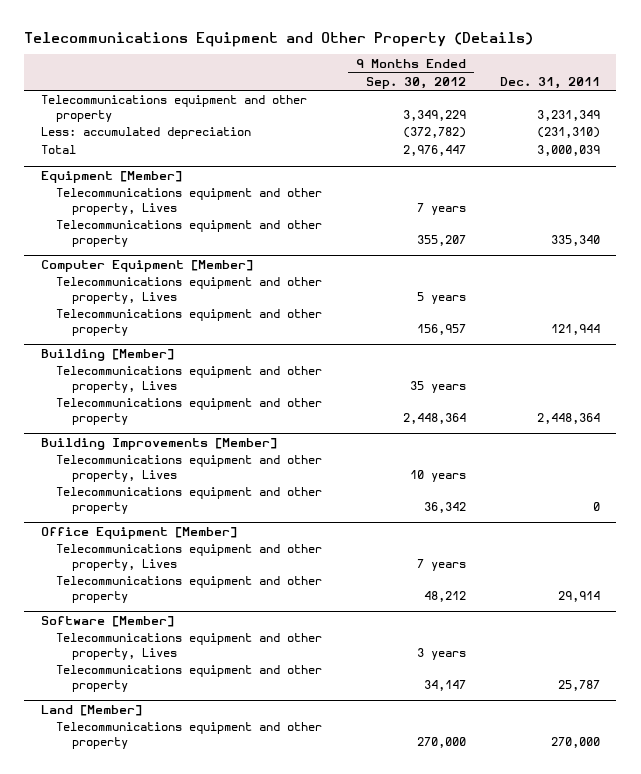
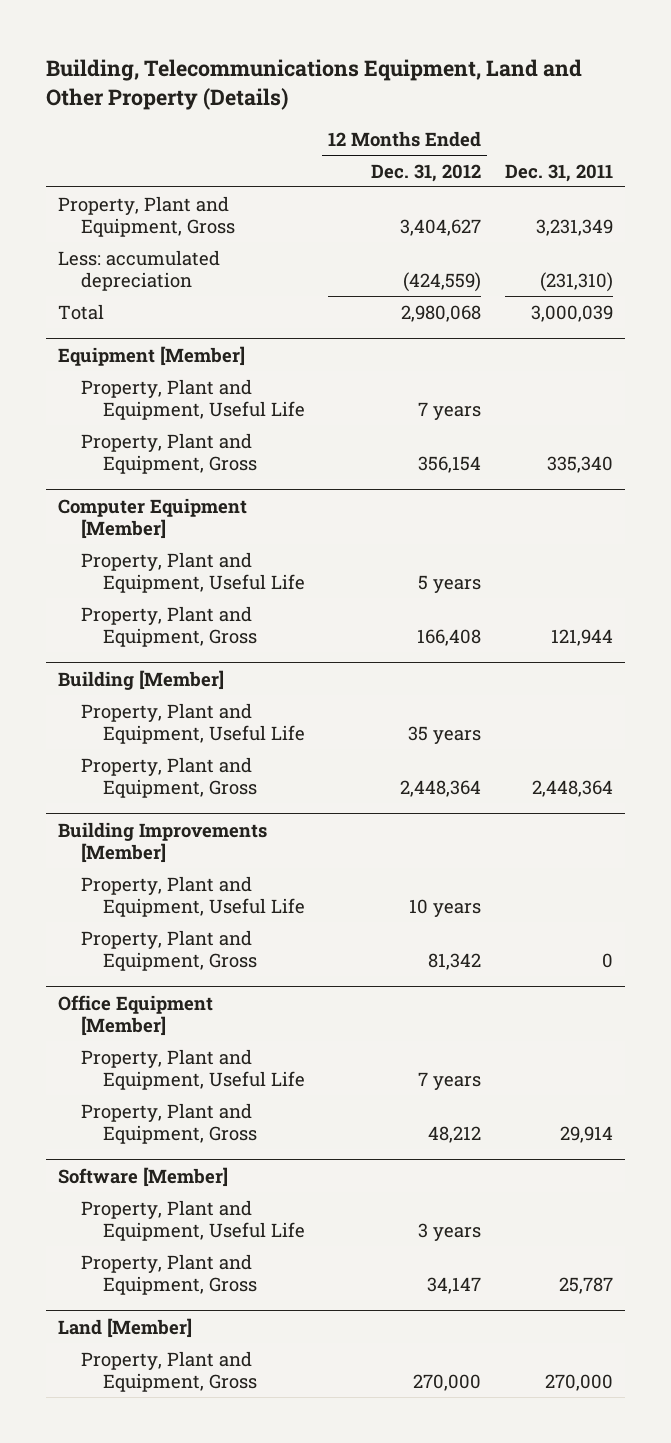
- Telecommunications Equipment and Other Property (Details)
+ Building, Telecommunications Equipment, Land and Other Property (Details)
- | 9 Months Ended Sep. 30, 2012 | Dec. 31, 2011
+ | 12 Months Ended Dec. 31, 2012 | Dec. 31, 2011
- Telecommunications equipment and other property | 3,349,229 | 3,231,349
+ Property, Plant and Equipment, Gross | 3,404,627 | 3,231,349
@ Equipment [Member]
- Telecommunications equipment and other property, Lives | 7 years |
- Telecommunications equipment and other property | 355,207 | 335,340
+ Property, Plant and Equipment, Useful Life | 7 years |
+ Property, Plant and Equipment, Gross | 356,154 | 335,340
@ Computer Equipment [Member]
- Telecommunications equipment and other property, Lives | 5 years |
- Telecommunications equipment and other property | 156,957 | 121,944
+ Property, Plant and Equipment, Useful Life | 5 years |
+ Property, Plant and Equipment, Gross | 166,408 | 121,944
@ Building [Member]
- Telecommunications equipment and other property, Lives | 35 years |
- Telecommunications equipment and other property | 2,448,364 | 2,448,364
+ Property, Plant and Equipment, Useful Life | 35 years |
+ Property, Plant and Equipment, Gross | 2,448,364 | 2,448,364
@ Building Improvements [Member]
- Telecommunications equipment and other property, Lives | 10 years |
- Telecommunications equipment and other property | 36,342 | 0
+ Property, Plant and Equipment, Useful Life | 10 years |
+ Property, Plant and Equipment, Gross | 81,342 | 0
@ Office Equipment [Member]
- Telecommunications equipment and other property, Lives | 7 years |
- Telecommunications equipment and other property | 48,212 | 29,914
+ Property, Plant and Equipment, Useful Life | 7 years |
+ Property, Plant and Equipment, Gross | 48,212 | 29,914
@ Software [Member]
- Telecommunications equipment and other property, Lives | 3 years |
- Telecommunications equipment and other property | 34,147 | 25,787
+ Property, Plant and Equipment, Useful Life | 3 years |
+ Property, Plant and Equipment, Gross | 34,147 | 25,787
@ Land [Member]
- Telecommunications equipment and other property | 270,000 | 270,000
+ Property, Plant and Equipment, Gross | 270,000 | 270,000

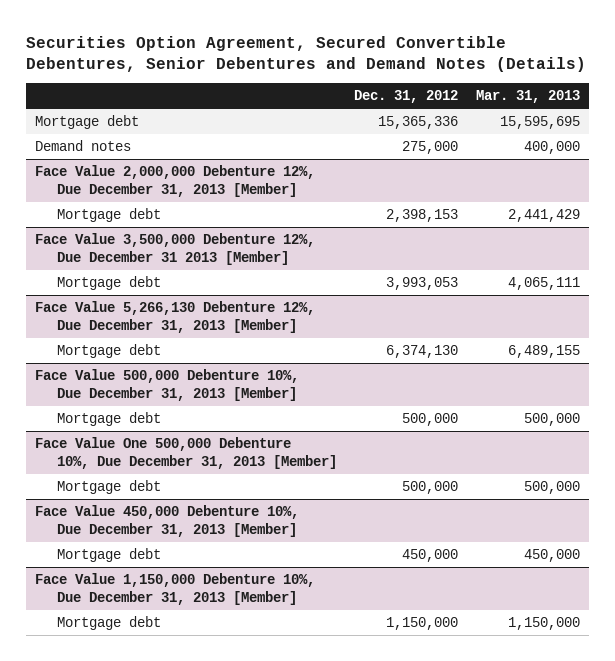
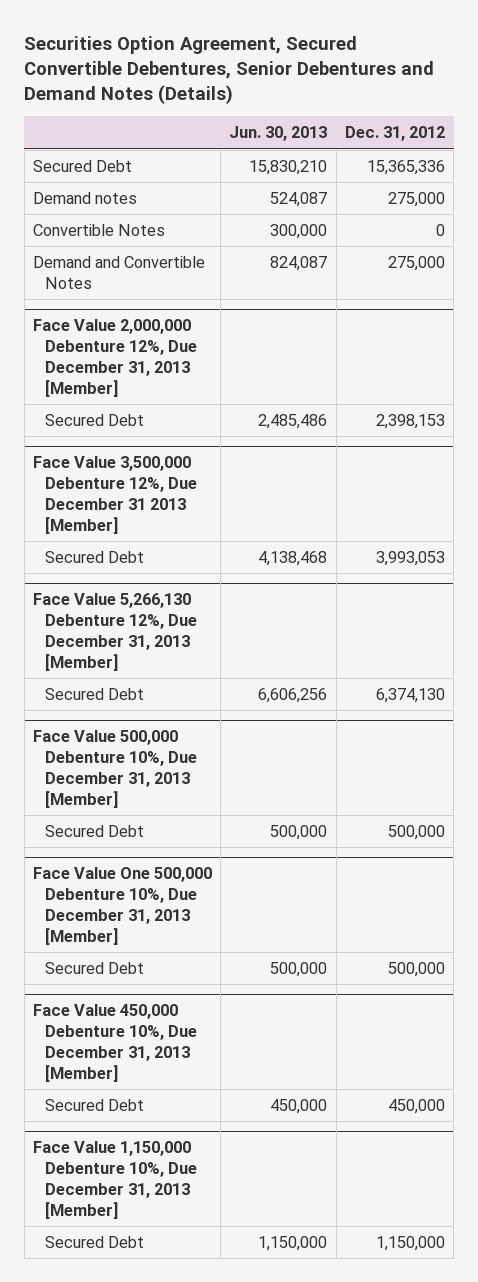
- | Dec. 31, 2012 | Mar. 31, 2013
+ | Jun. 30, 2013 | Dec. 31, 2012
- Mortgage debt | 15,365,336 | 15,595,695
+ Secured Debt | 15,830,210 | 15,365,336
+ Convertible Notes | 300,000 | 0
+ Demand and Convertible Notes | 824,087 | 275,000
@ Face Value 2,000,000 Debenture 12%, Due December 31, 2013 [Member]
- Mortgage debt | 2,398,153 | 2,441,429
+ Secured Debt | 2,485,486 | 2,398,153
@ Face Value 3,500,000 Debenture 12%, Due December 31 2013 [Member]
- Mortgage debt | 3,993,053 | 4,065,111
+ Secured Debt | 4,138,468 | 3,993,053
@ Face Value 5,266,130 Debenture 12%, Due December 31, 2013 [Member]
- Mortgage debt | 6,374,130 | 6,489,155
+ Secured Debt | 6,606,256 | 6,374,130
@ Face Value 500,000 Debenture 10%, Due December 31, 2013 [Member]
- Mortgage debt | 500,000 | 500,000
+ Secured Debt | 500,000 | 500,000
@ Face Value One 500,000 Debenture 10%, Due December 31, 2013 [Member]
- Mortgage debt | 500,000 | 500,000
+ Secured Debt | 500,000 | 500,000
@ Face Value 450,000 Debenture 10%, Due December 31, 2013 [Member]
- Mortgage debt | 450,000 | 450,000
+ Secured Debt | 450,000 | 450,000
@ Face Value 1,150,000 Debenture 10%, Due December 31, 2013 [Member]
- Mortgage debt | 1,150,000 | 1,150,000
+ Secured Debt | 1,150,000 | 1,150,000

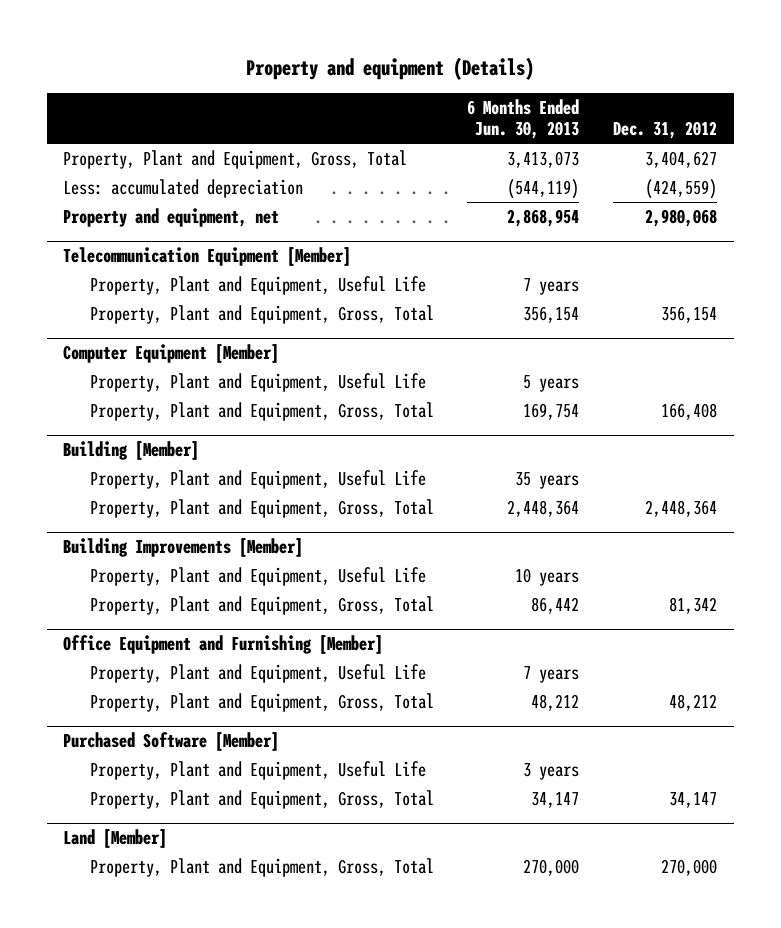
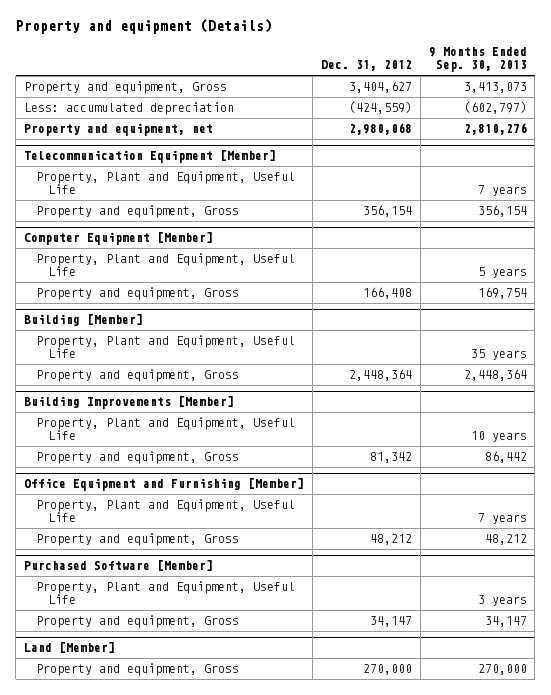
- | 6 Months Ended Jun. 30, 2013 | Dec. 31, 2012
+ | Dec. 31, 2012 | 9 Months Ended Sep. 30, 2013
- Property, Plant and Equipment, Gross, Total | 3,413,073 | 3,404,627
+ Property and equipment, Gross | 3,404,627 | 3,413,073
@ Telecommunication Equipment [Member]
- Property, Plant and Equipment, Gross, Total | 356,154 | 356,154
+ Property and equipment, Gross | 356,154 | 356,154
@ Computer Equipment [Member]
- Property, Plant and Equipment, Gross, Total | 169,754 | 166,408
+ Property and equipment, Gross | 166,408 | 169,754
@ Building [Member]
- Property, Plant and Equipment, Gross, Total | 2,448,364 | 2,448,364
+ Property and equipment, Gross | 2,448,364 | 2,448,364
@ Building Improvements [Member]
- Property, Plant and Equipment, Gross, Total | 86,442 | 81,342
+ Property and equipment, Gross | 81,342 | 86,442
@ Office Equipment and Furnishing [Member]
- Property, Plant and Equipment, Gross, Total | 48,212 | 48,212
+ Property and equipment, Gross | 48,212 | 48,212
@ Purchased Software [Member]
- Property, Plant and Equipment, Gross, Total | 34,147 | 34,147
+ Property and equipment, Gross | 34,147 | 34,147
@ Land [Member]
- Property, Plant and Equipment, Gross, Total | 270,000 | 270,000
+ Property and equipment, Gross | 270,000 | 270,000

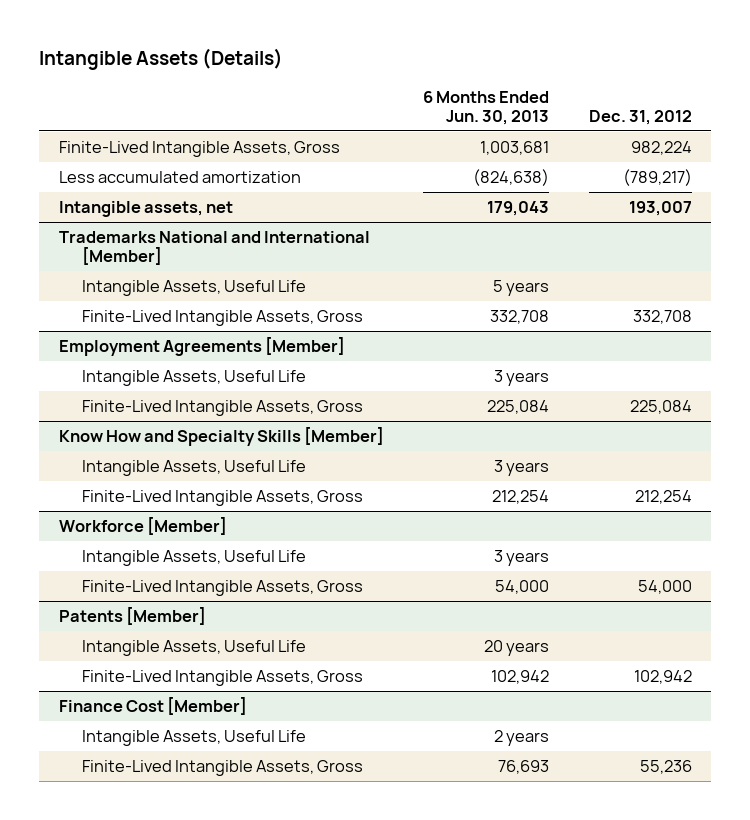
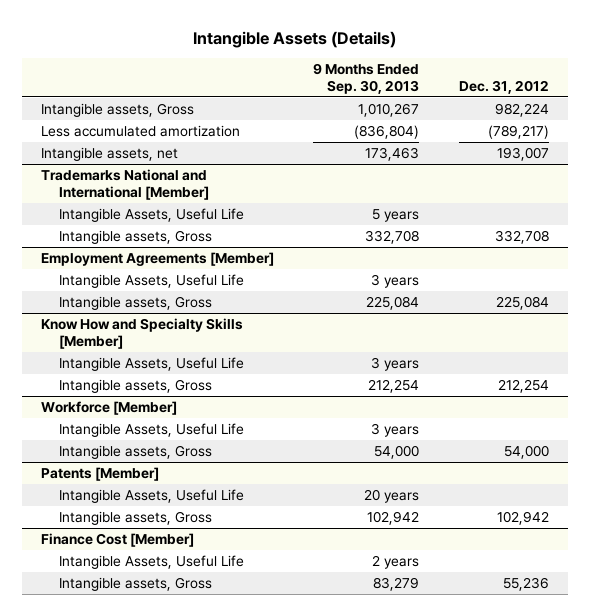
- | 6 Months Ended Jun. 30, 2013 | Dec. 31, 2012
+ | 9 Months Ended Sep. 30, 2013 | Dec. 31, 2012
- Finite-Lived Intangible Assets, Gross | 1,003,681 | 982,224
+ Intangible assets, Gross | 1,010,267 | 982,224
@ Trademarks National and International [Member]
- Finite-Lived Intangible Assets, Gross | 332,708 | 332,708
+ Intangible assets, Gross | 332,708 | 332,708
@ Employment Agreements [Member]
- Finite-Lived Intangible Assets, Gross | 225,084 | 225,084
+ Intangible assets, Gross | 225,084 | 225,084
@ Know How and Specialty Skills [Member]
- Finite-Lived Intangible Assets, Gross | 212,254 | 212,254
+ Intangible assets, Gross | 212,254 | 212,254
@ Workforce [Member]
- Finite-Lived Intangible Assets, Gross | 54,000 | 54,000
+ Intangible assets, Gross | 54,000 | 54,000
@ Patents [Member]
- Finite-Lived Intangible Assets, Gross | 102,942 | 102,942
+ Intangible assets, Gross | 102,942 | 102,942
@ Finance Cost [Member]
- Finite-Lived Intangible Assets, Gross | 76,693 | 55,236
+ Intangible assets, Gross | 83,279 | 55,236

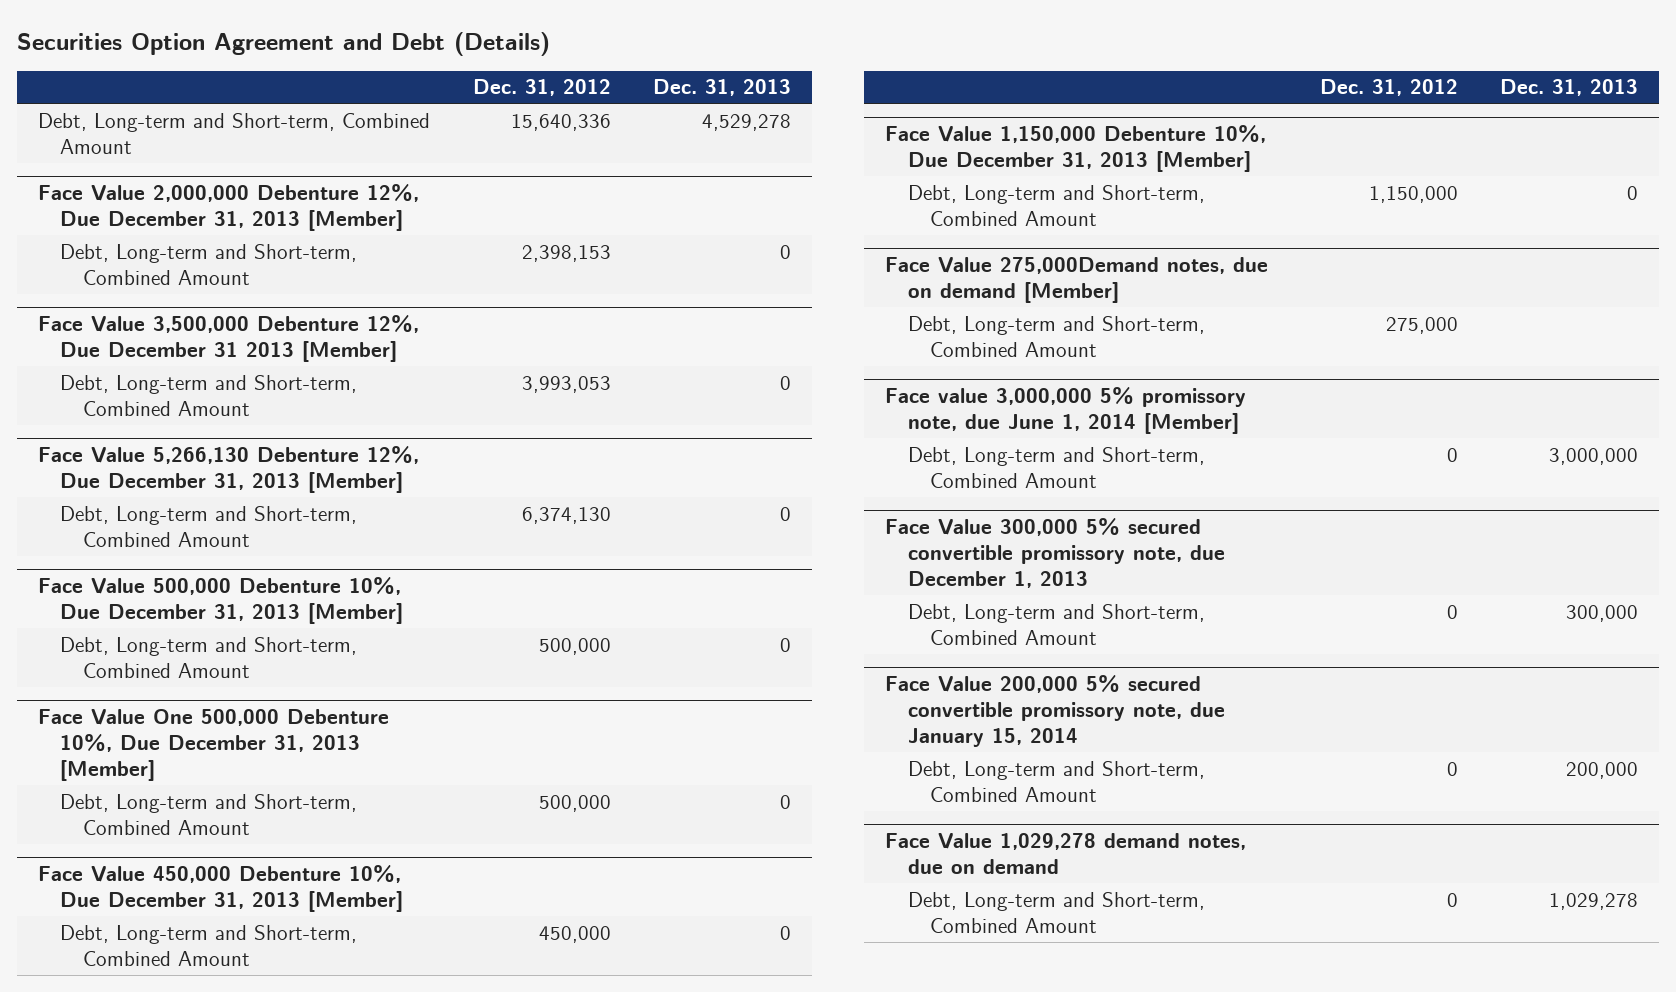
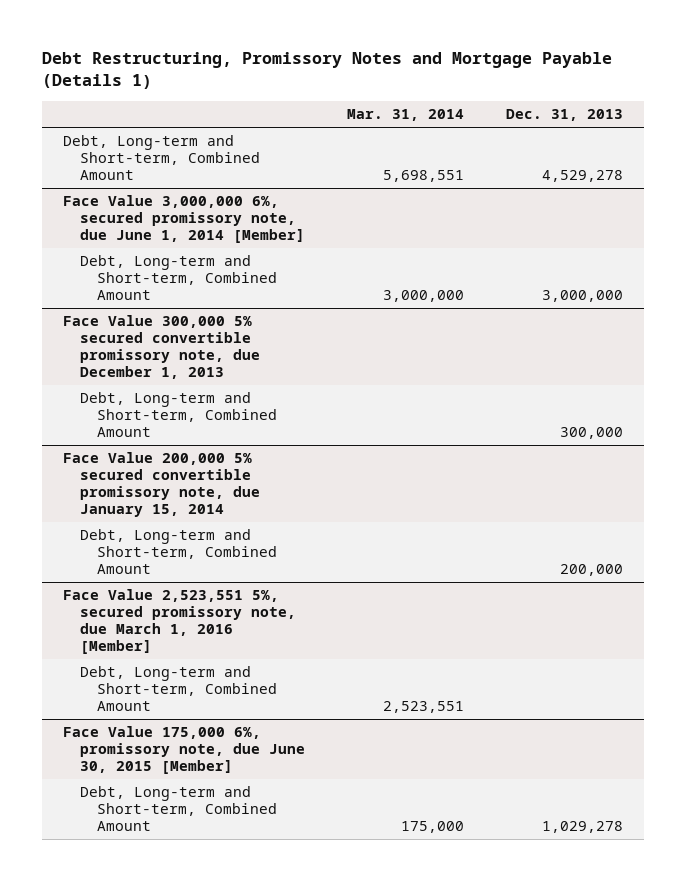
- Securities Option Agreement and Debt (Details)
+ Debt Restructuring, Promissory Notes and Mortgage Payable (Details 1)
- | Dec. 31, 2012 | Dec. 31, 2013
+ | Mar. 31, 2014 | Dec. 31, 2013
- Face Value 2,000,000 Debenture 12%, Due December 31, 2013 [Member]
- Debt, Long-term and Short-term, Combined Amount | 2,398,153 | 0
- Face Value 3,500,000 Debenture 12%, Due December 31 2013 [Member]
- Debt, Long-term and Short-term, Combined Amount | 3,993,053 | 0
- Face Value 5,266,130 Debenture 12%, Due December 31, 2013 [Member]
- Debt, Long-term and Short-term, Combined Amount | 6,374,130 | 0
- Face Value 500,000 Debenture 10%, Due December 31, 2013 [Member]
- Debt, Long-term and Short-term, Combined Amount | 500,000 | 0
- Face Value One 500,000 Debenture 10%, Due December 31, 2013 [Member]
- Debt, Long-term and Short-term, Combined Amount | 500,000 | 0
- Face Value 450,000 Debenture 10%, Due December 31, 2013 [Member]
- Debt, Long-term and Short-term, Combined Amount | 450,000 | 0
- Face Value 1,150,000 Debenture 10%, Due December 31, 2013 [Member]
- Debt, Long-term and Short-term, Combined Amount | 1,150,000 | 0
- Face Value 275,000Demand notes, due on demand [Member]
- Debt, Long-term and Short-term, Combined Amount | 275,000 |
- Face value 3,000,000 5% promissory note, due June 1, 2014 [Member]
+ Face Value 3,000,000 6%, secured promissory note, due June 1, 2014 [Member]
- Face Value 1,029,278 demand notes, due on demand
+ Face Value 2,523,551 5%, secured promissory note, due March 1, 2016 [Member]
+ Debt, Long-term and Short-term, Combined Amount | 2,523,551 |
+ Face Value 175,000 6%, promissory note, due June 30, 2015 [Member]

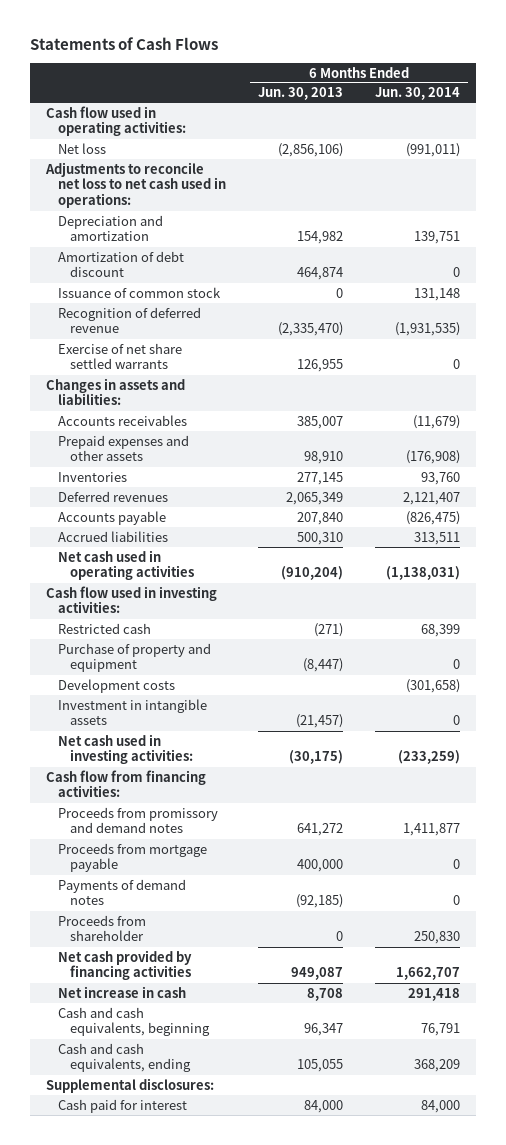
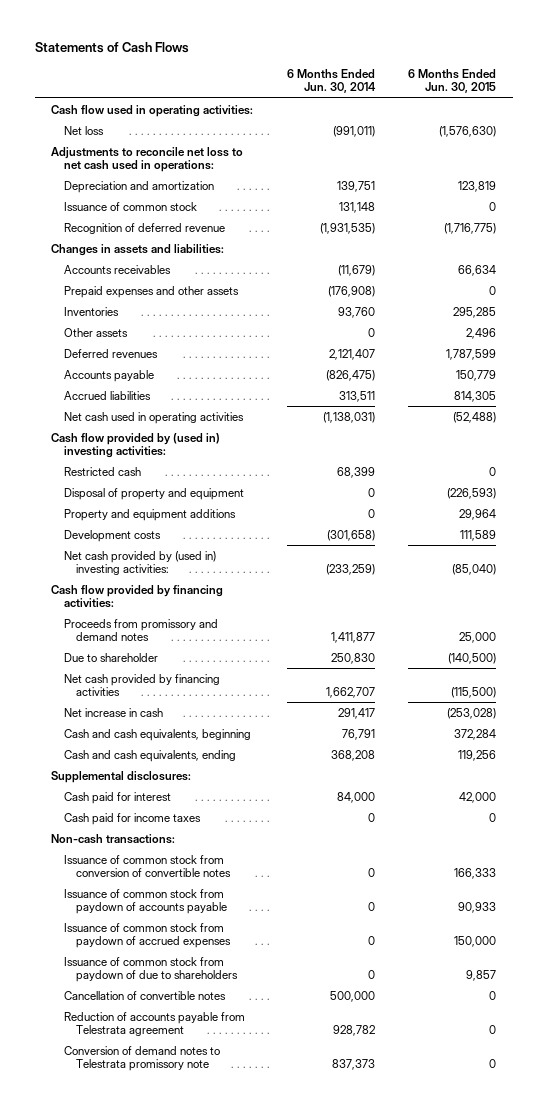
- | 6 Months Ended Jun. 30, 2013 | 6 Months Ended Jun. 30, 2014
+ | 6 Months Ended Jun. 30, 2014 | 6 Months Ended Jun. 30, 2015
- Amortization of debt discount | 464,874 | 0
- Exercise of net share settled warrants | 126,955 | 0
+ Other assets | 0 | 2,496
- Cash flow used in investing activities:
+ Cash flow provided by (used in) investing activities:
- Purchase of property and equipment | (8,447) | 0
+ Disposal of property and equipment | 0 | (226,593)
+ Property and equipment additions | 0 | 29,964
- Investment in intangible assets | (21,457) | 0
- Net cash used in investing activities: | (30,175) | (233,259)
- Cash flow from financing activities:
+ Net cash provided by (used in) investing activities: | (233,259) | (85,040)
+ Cash flow provided by financing activities:
- Proceeds from mortgage payable | 400,000 | 0
- Payments of demand notes | (92,185) | 0
- Proceeds from shareholder | 0 | 250,830
+ Due to shareholder | 250,830 | (140,500)
- Net increase in cash | 8,708 | 291,418
+ Net increase in cash | 291,417 | (253,028)
- Cash and cash equivalents, ending | 105,055 | 368,209
+ Cash and cash equivalents, ending | 368,208 | 119,256
+ Cash paid for income taxes | 0 | 0
+ Non-cash transactions:
+ Issuance of common stock from conversion of convertible notes | 0 | 166,333
+ Issuance of common stock from paydown of accounts payable | 0 | 90,933
+ Issuance of common stock from paydown of accrued expenses | 0 | 150,000
+ Issuance of common stock from paydown of due to shareholders | 0 | 9,857
+ Cancellation of convertible notes | 500,000 | 0
+ Reduction of accounts payable from Telestrata agreement | 928,782 | 0
+ Conversion of demand notes to Telestrata promissory note | 837,373 | 0

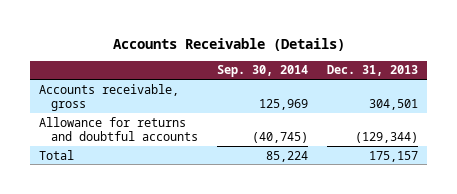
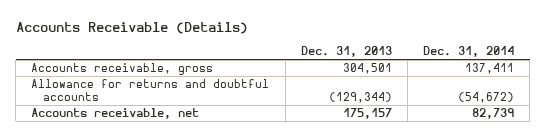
- | Sep. 30, 2014 | Dec. 31, 2013
+ | Dec. 31, 2013 | Dec. 31, 2014
- Total | 85,224 | 175,157
+ Accounts receivable, net | 175,157 | 82,739

